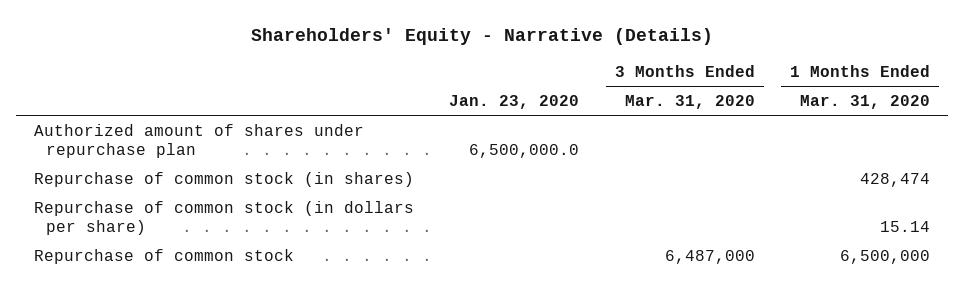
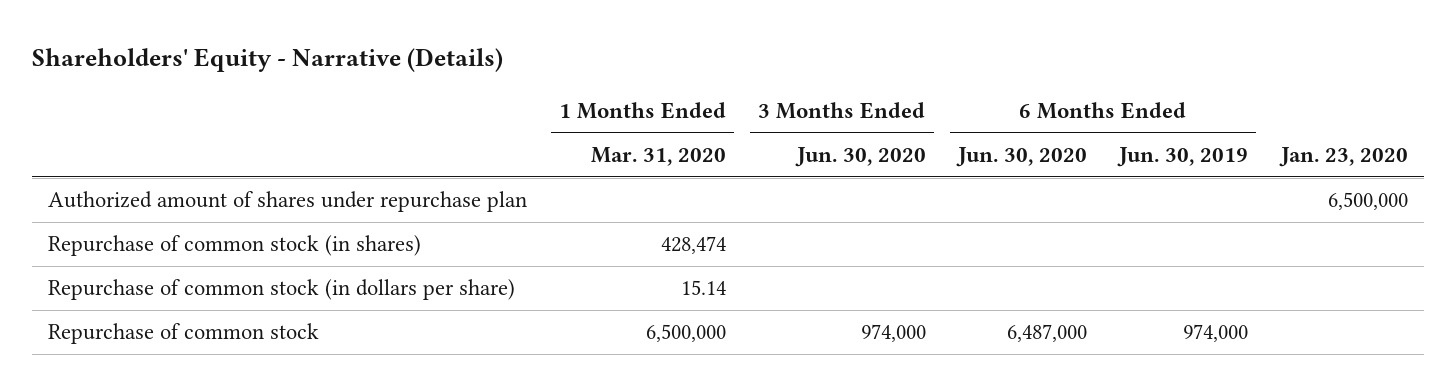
- | Jan. 23, 2020 | 3 Months Ended Mar. 31, 2020 | 1 Months Ended Mar. 31, 2020
+ | 1 Months Ended Mar. 31, 2020 | 3 Months Ended Jun. 30, 2020 | 6 Months Ended Jun. 30, 2020 | 6 Months Ended Jun. 30, 2019 | Jan. 23, 2020
- Authorized amount of shares under repurchase plan | 6,500,000.0 | |
+ Authorized amount of shares under repurchase plan | | | | | 6,500,000

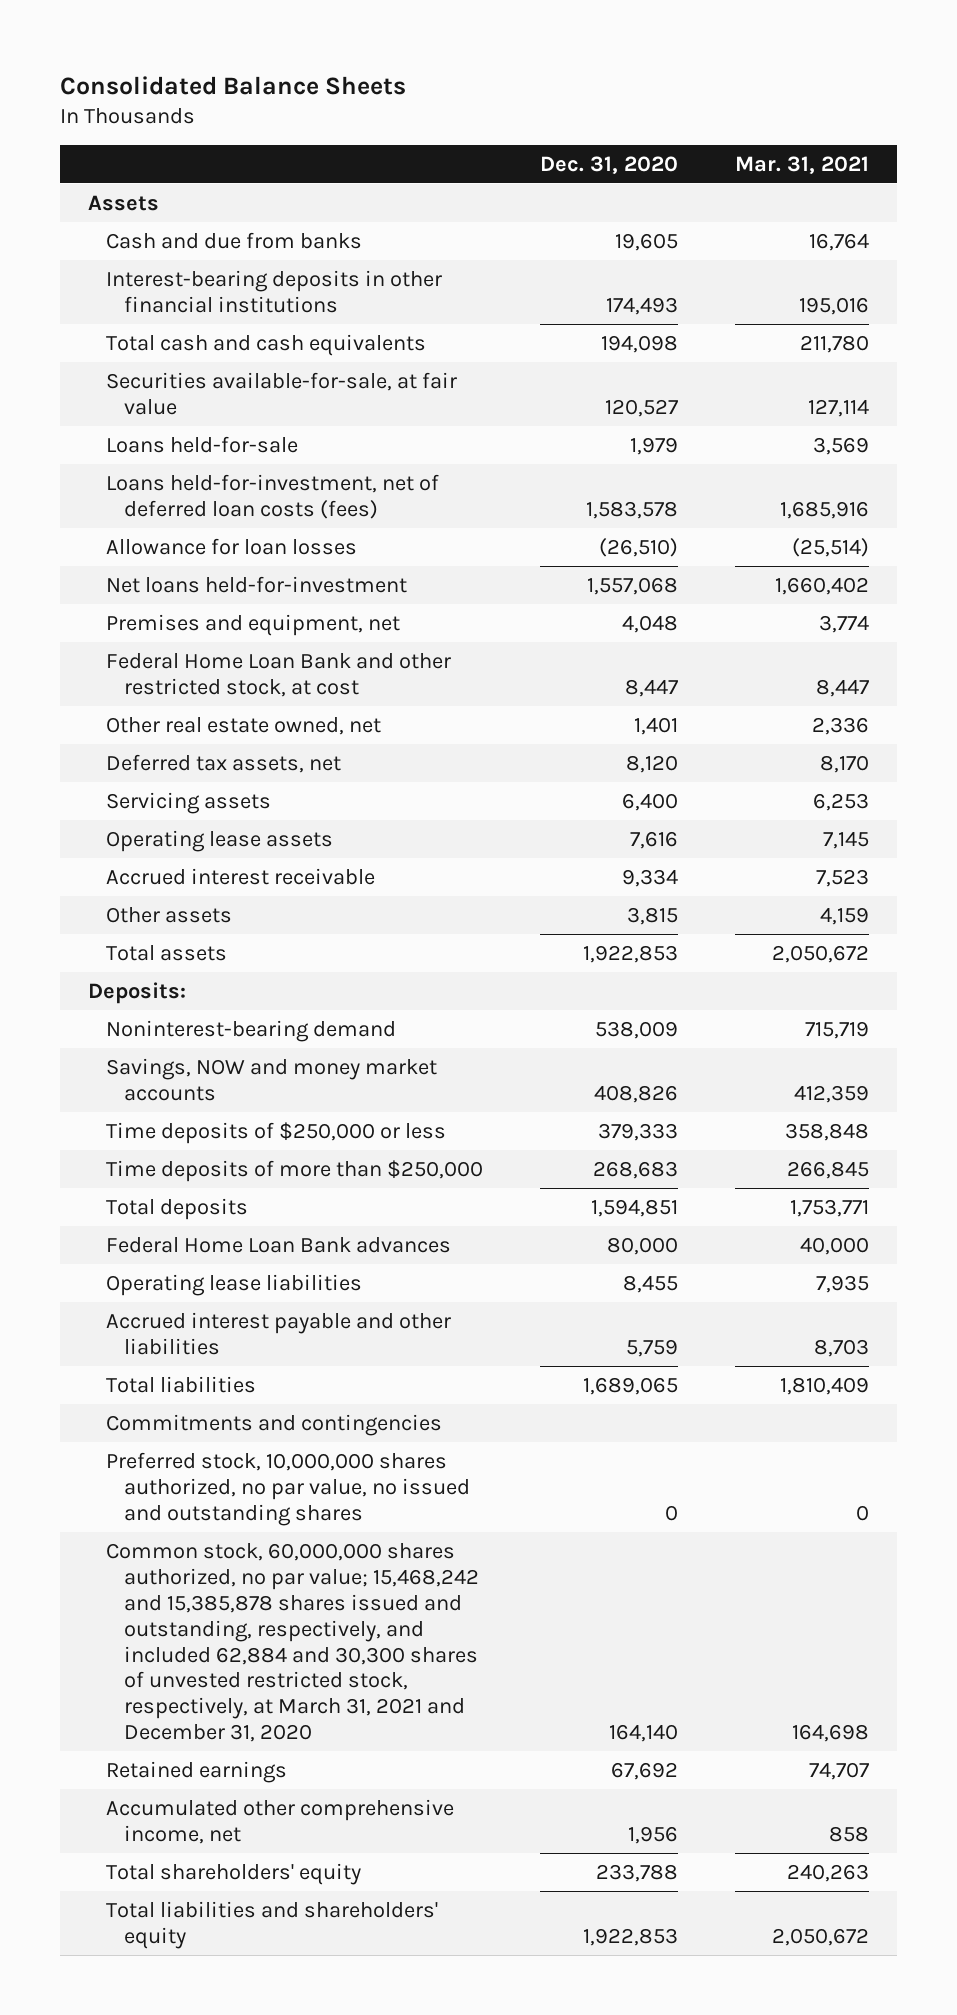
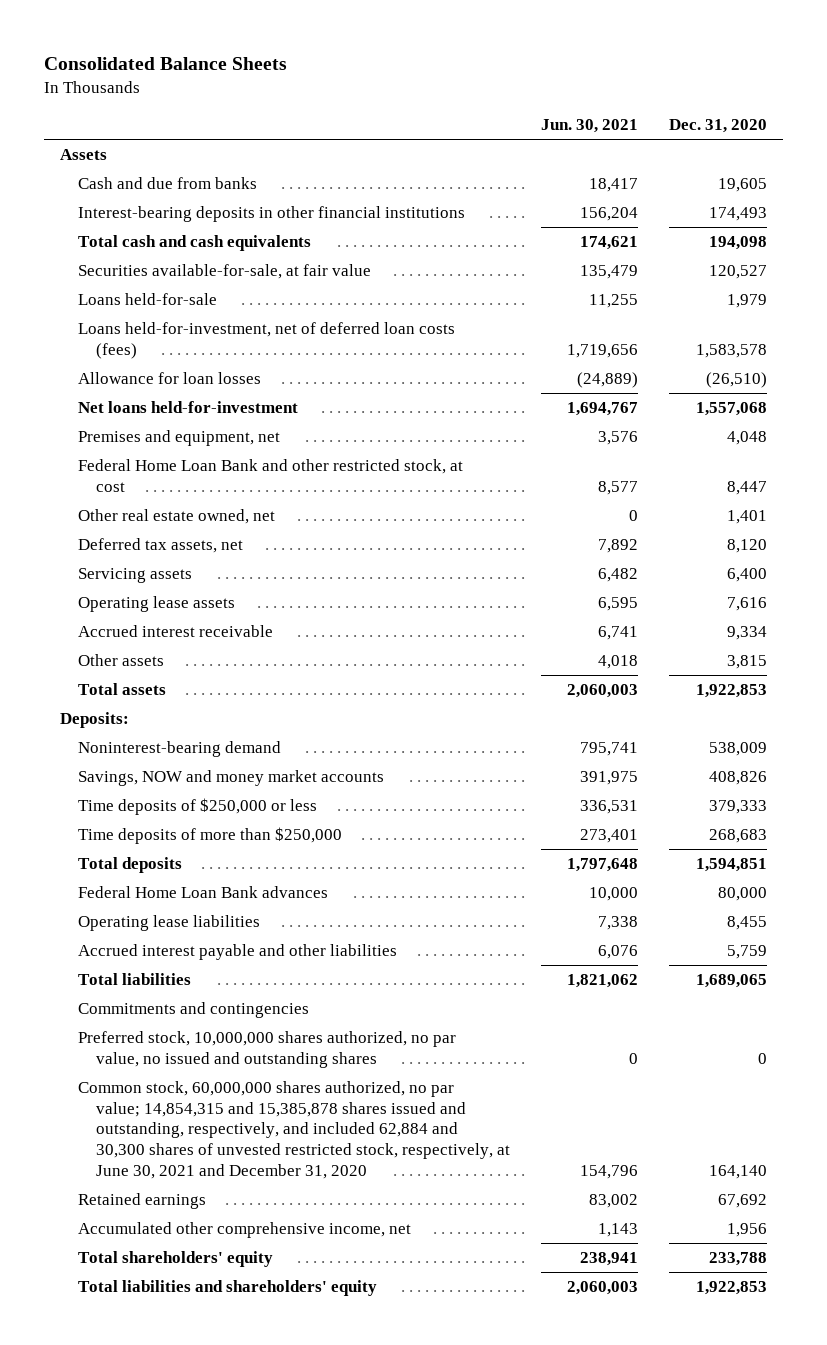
- | Dec. 31, 2020 | Mar. 31, 2021
+ | Jun. 30, 2021 | Dec. 31, 2020
- Common stock, 60,000,000 shares authorized, no par value; 15,468,242 and 15,385,878 shares issued and outstanding, respectively, and included 62,884 and 30,300 shares of unvested restricted stock, respectively, at March 31, 2021 and December 31, 2020 | 164,140 | 164,698
+ Common stock, 60,000,000 shares authorized, no par value; 14,854,315 and 15,385,878 shares issued and outstanding, respectively, and included 62,884 and 30,300 shares of unvested restricted stock, respectively, at June 30, 2021 and December 31, 2020 | 154,796 | 164,140

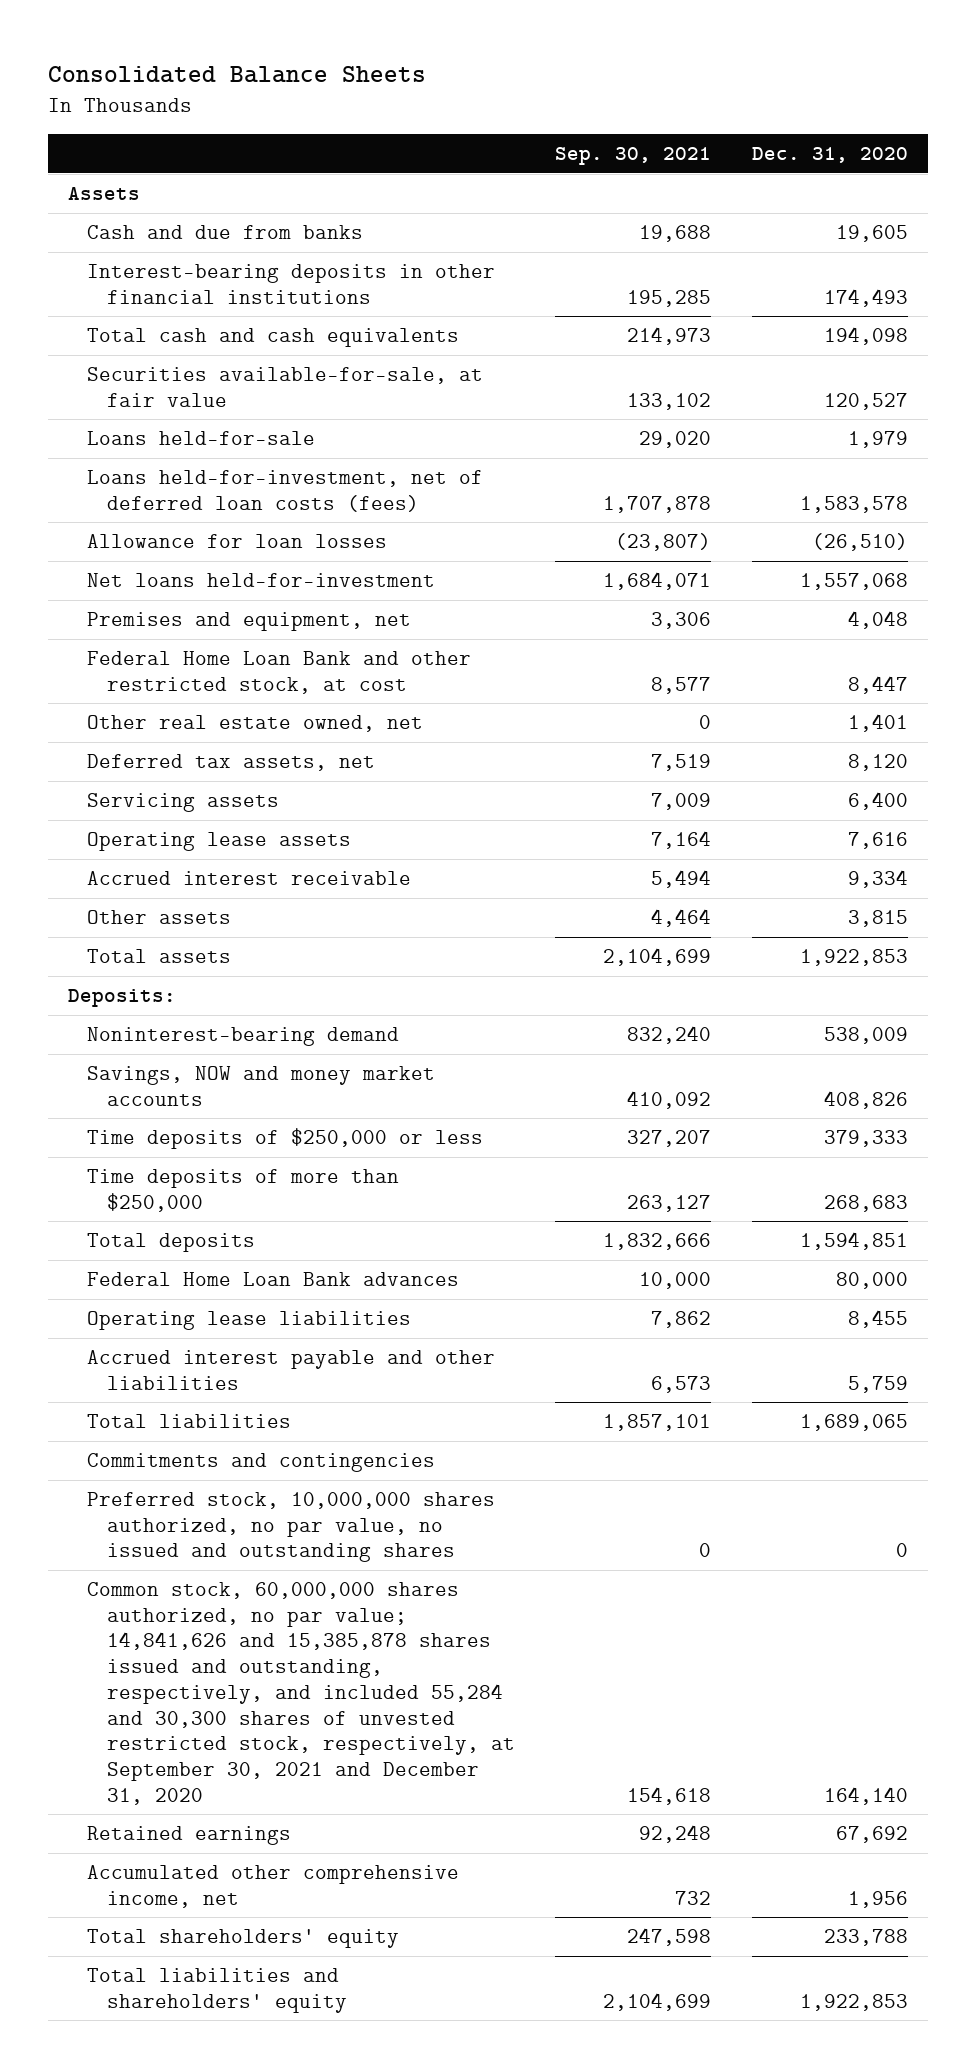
- | Jun. 30, 2021 | Dec. 31, 2020
+ | Sep. 30, 2021 | Dec. 31, 2020
- Common stock, 60,000,000 shares authorized, no par value; 14,854,315 and 15,385,878 shares issued and outstanding, respectively, and included 62,884 and 30,300 shares of unvested restricted stock, respectively, at June 30, 2021 and December 31, 2020 | 154,796 | 164,140
+ Common stock, 60,000,000 shares authorized, no par value; 14,841,626 and 15,385,878 shares issued and outstanding, respectively, and included 55,284 and 30,300 shares of unvested restricted stock, respectively, at September 30, 2021 and December 31, 2020 | 154,618 | 164,140

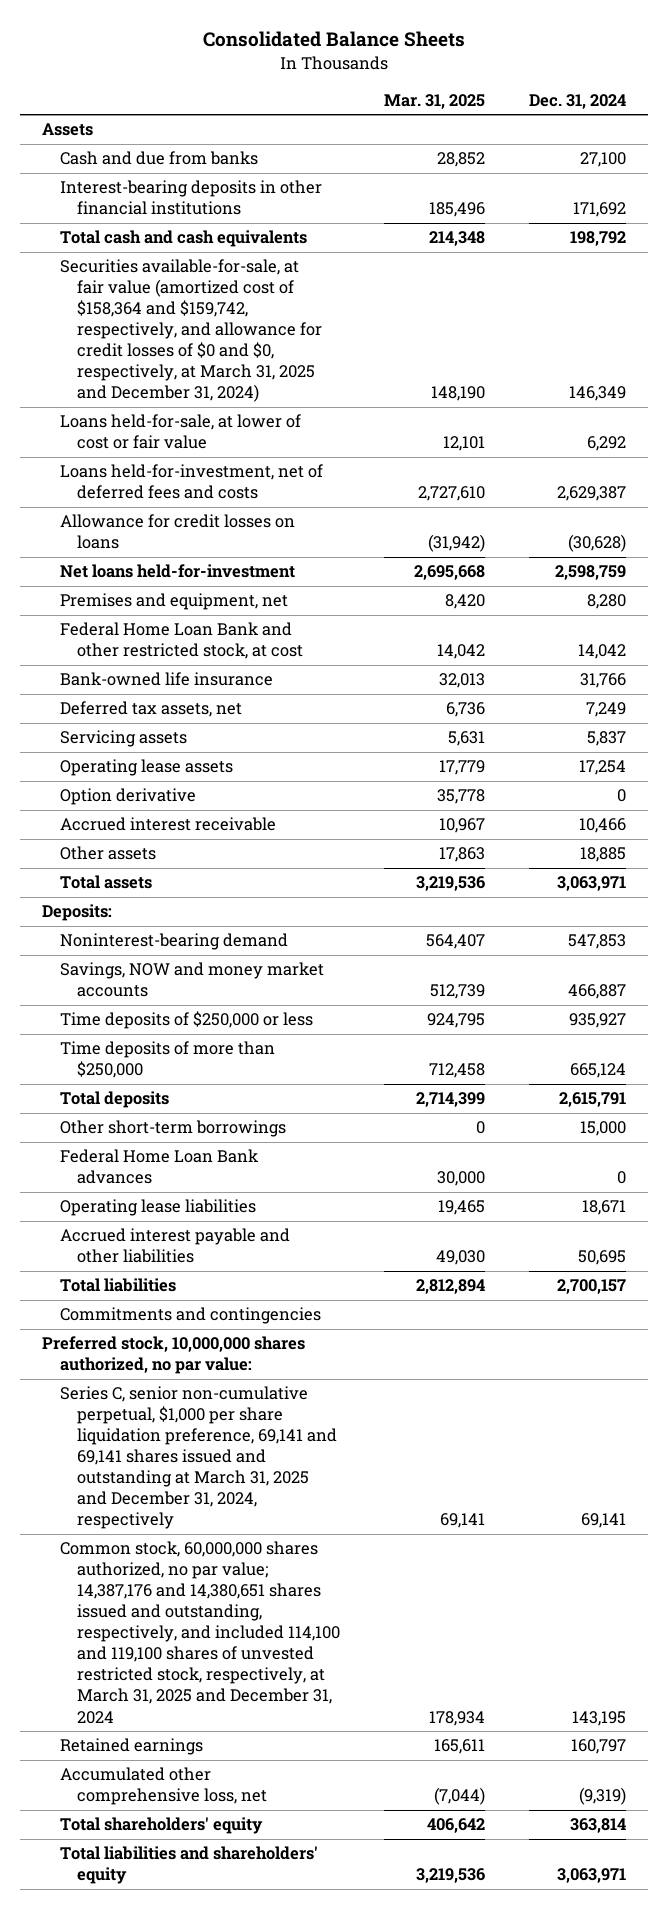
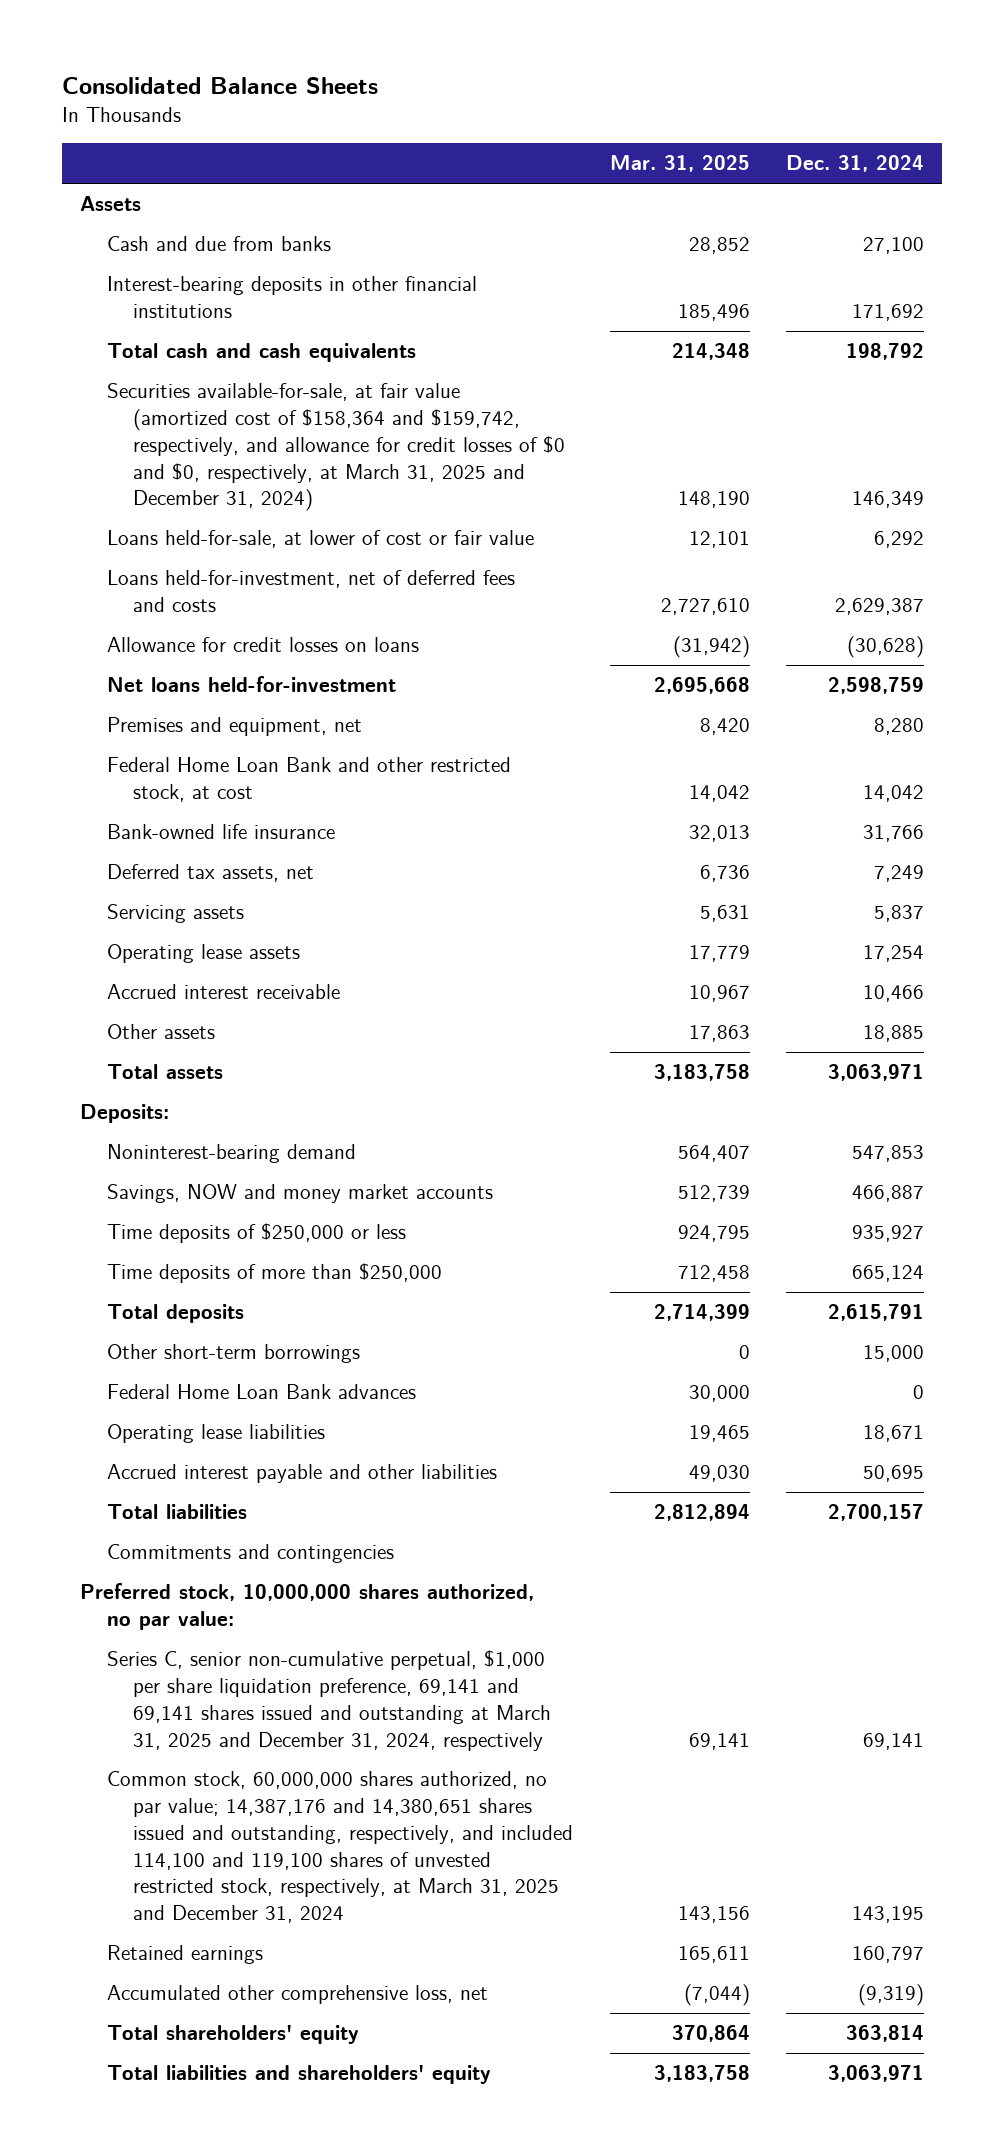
- Option derivative | 35,778 | 0
- Total assets | 3,219,536 | 3,063,971
+ Total assets | 3,183,758 | 3,063,971
- Common stock, 60,000,000 shares authorized, no par value; 14,387,176 and 14,380,651 shares issued and outstanding, respectively, and included 114,100 and 119,100 shares of unvested restricted stock, respectively, at March 31, 2025 and December 31, 2024 | 178,934 | 143,195
+ Common stock, 60,000,000 shares authorized, no par value; 14,387,176 and 14,380,651 shares issued and outstanding, respectively, and included 114,100 and 119,100 shares of unvested restricted stock, respectively, at March 31, 2025 and December 31, 2024 | 143,156 | 143,195
- Total shareholders' equity | 406,642 | 363,814
- Total liabilities and shareholders' equity | 3,219,536 | 3,063,971
+ Total shareholders' equity | 370,864 | 363,814
+ Total liabilities and shareholders' equity | 3,183,758 | 3,063,971

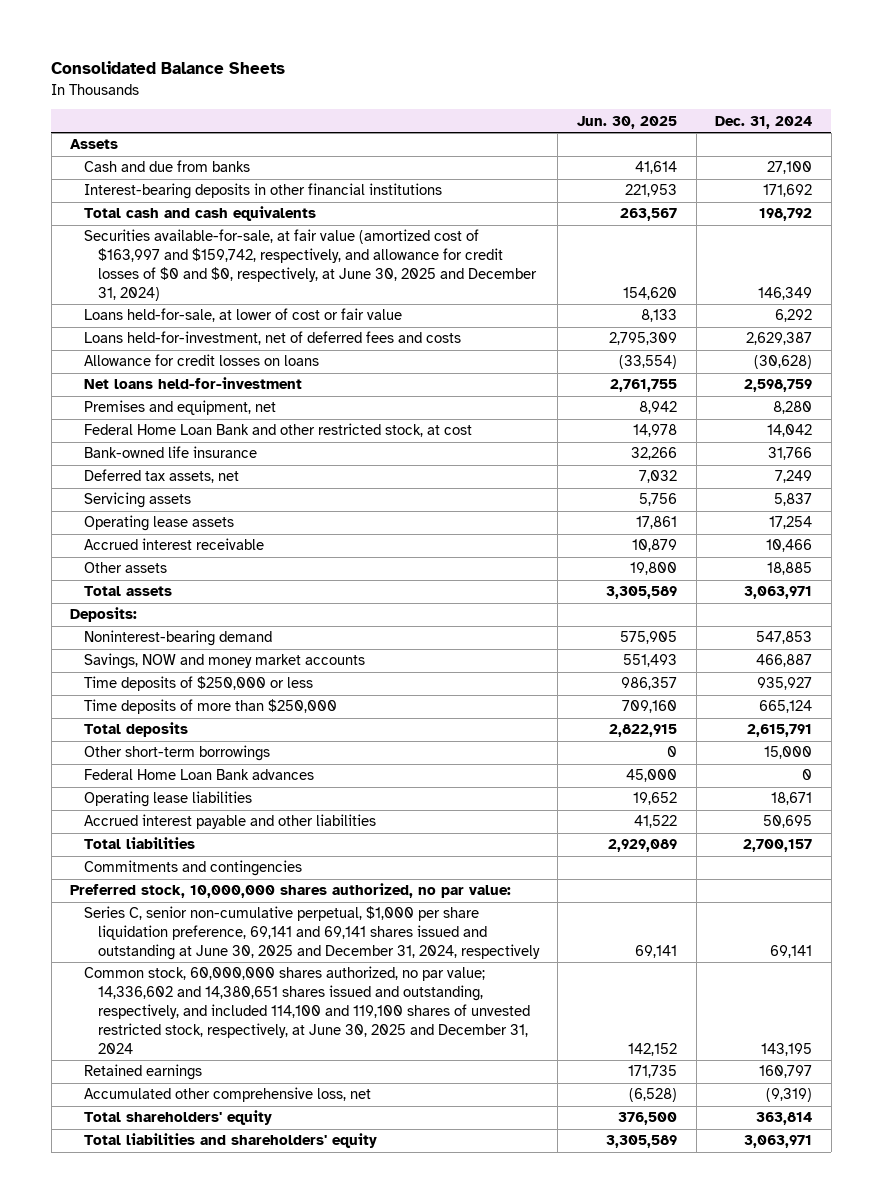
- | Mar. 31, 2025 | Dec. 31, 2024
+ | Jun. 30, 2025 | Dec. 31, 2024
- Securities available-for-sale, at fair value (amortized cost of $158,364 and $159,742, respectively, and allowance for credit losses of $0 and $0, respectively, at March 31, 2025 and December 31, 2024) | 148,190 | 146,349
+ Securities available-for-sale, at fair value (amortized cost of $163,997 and $159,742, respectively, and allowance for credit losses of $0 and $0, respectively, at June 30, 2025 and December 31, 2024) | 154,620 | 146,349
- Series C, senior non-cumulative perpetual, $1,000 per share liquidation preference, 69,141 and 69,141 shares issued and outstanding at March 31, 2025 and December 31, 2024, respectively | 69,141 | 69,141
- Common stock, 60,000,000 shares authorized, no par value; 14,387,176 and 14,380,651 shares issued and outstanding, respectively, and included 114,100 and 119,100 shares of unvested restricted stock, respectively, at March 31, 2025 and December 31, 2024 | 143,156 | 143,195
+ Series C, senior non-cumulative perpetual, $1,000 per share liquidation preference, 69,141 and 69,141 shares issued and outstanding at June 30, 2025 and December 31, 2024, respectively | 69,141 | 69,141
+ Common stock, 60,000,000 shares authorized, no par value; 14,336,602 and 14,380,651 shares issued and outstanding, respectively, and included 114,100 and 119,100 shares of unvested restricted stock, respectively, at June 30, 2025 and December 31, 2024 | 142,152 | 143,195

